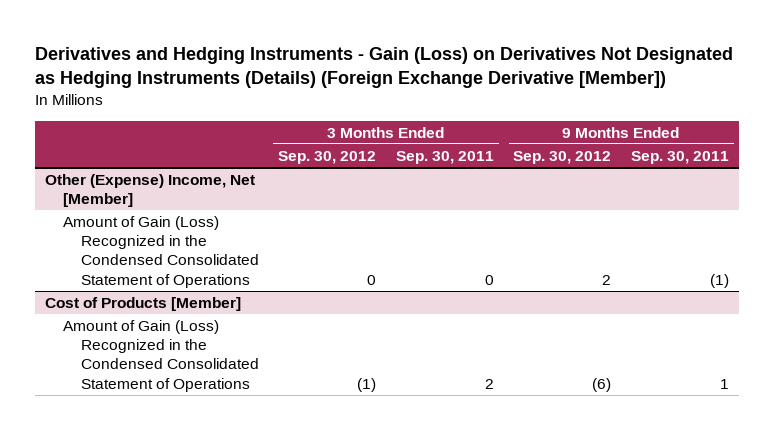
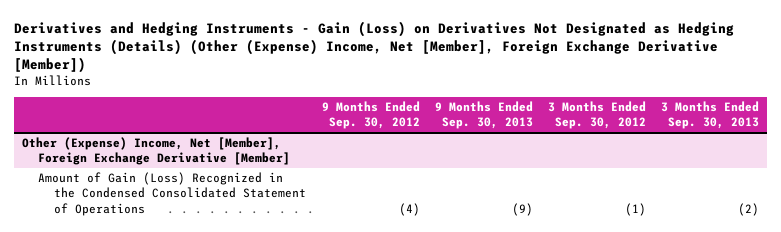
- Derivatives and Hedging Instruments - Gain (Loss) on Derivatives Not Designated as Hedging Instruments (Details) (Foreign Exchange Derivative [Member])
+ Derivatives and Hedging Instruments - Gain (Loss) on Derivatives Not Designated as Hedging Instruments (Details) (Other (Expense) Income, Net [Member], Foreign Exchange Derivative [Member])
- | 3 Months Ended Sep. 30, 2012 | 3 Months Ended Sep. 30, 2011 | 9 Months Ended Sep. 30, 2012 | 9 Months Ended Sep. 30, 2011
+ | 9 Months Ended Sep. 30, 2012 | 9 Months Ended Sep. 30, 2013 | 3 Months Ended Sep. 30, 2012 | 3 Months Ended Sep. 30, 2013
- Other (Expense) Income, Net [Member]
- Amount of Gain (Loss) Recognized in the Condensed Consolidated Statement of Operations | 0 | 0 | 2 | (1)
- Cost of Products [Member]
- Amount of Gain (Loss) Recognized in the Condensed Consolidated Statement of Operations | (1) | 2 | (6) | 1
+ Other (Expense) Income, Net [Member], Foreign Exchange Derivative [Member]
+ Amount of Gain (Loss) Recognized in the Condensed Consolidated Statement of Operations | (4) | (9) | (1) | (2)

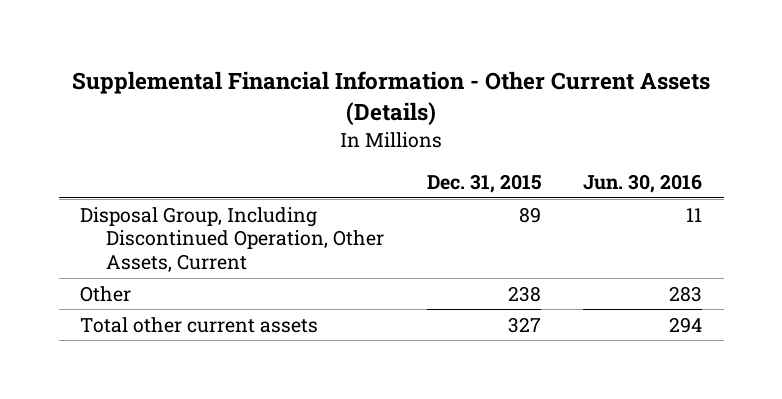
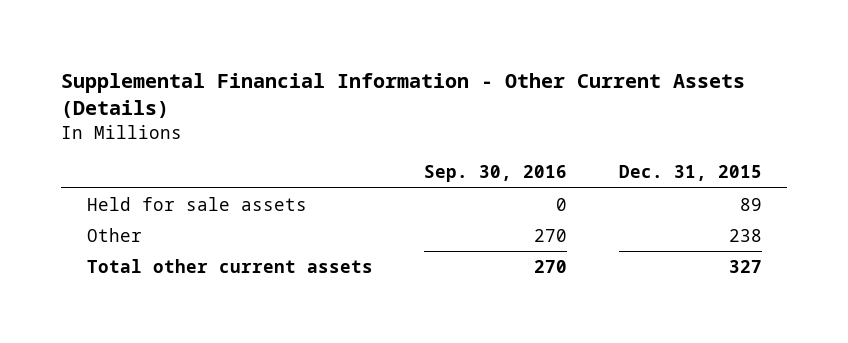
- | Dec. 31, 2015 | Jun. 30, 2016
+ | Sep. 30, 2016 | Dec. 31, 2015
- Disposal Group, Including Discontinued Operation, Other Assets, Current | 89 | 11
+ Held for sale assets | 0 | 89

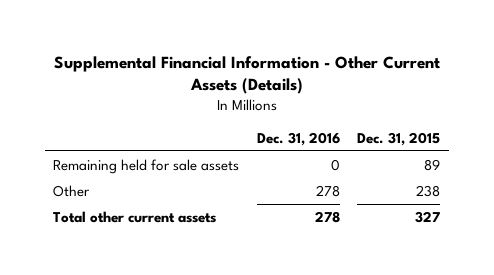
- | Sep. 30, 2016 | Dec. 31, 2015
+ | Dec. 31, 2016 | Dec. 31, 2015
- Held for sale assets | 0 | 89
+ Remaining held for sale assets | 0 | 89

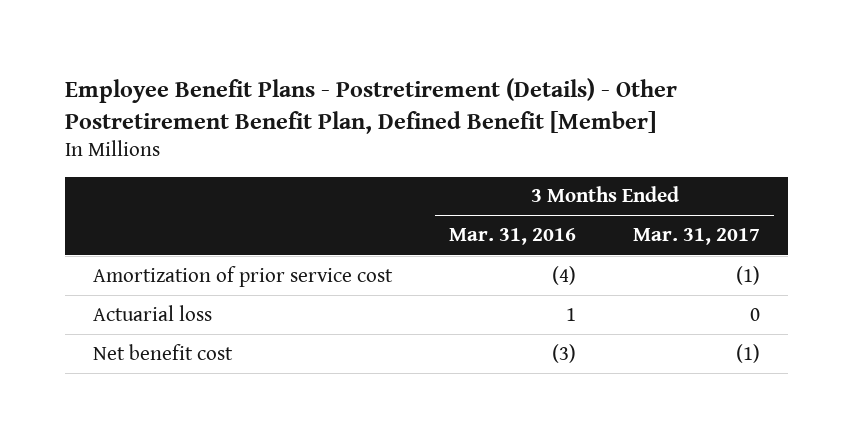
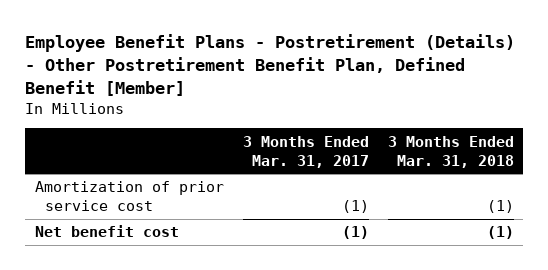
- | 3 Months Ended Mar. 31, 2016 | 3 Months Ended Mar. 31, 2017
+ | 3 Months Ended Mar. 31, 2017 | 3 Months Ended Mar. 31, 2018
- Actuarial loss | 1 | 0

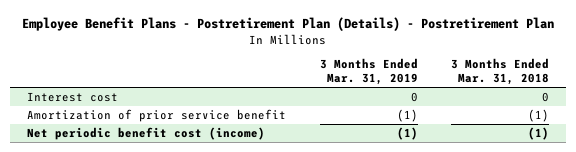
- Employee Benefit Plans - Postretirement (Details) - Other Postretirement Benefit Plan, Defined Benefit [Member]
+ Employee Benefit Plans - Postretirement Plan (Details) - Postretirement Plan
- | 3 Months Ended Mar. 31, 2017 | 3 Months Ended Mar. 31, 2018
+ | 3 Months Ended Mar. 31, 2019 | 3 Months Ended Mar. 31, 2018
- Amortization of prior service cost | (1) | (1)
- Net benefit cost | (1) | (1)
+ Interest cost | 0 | 0
+ Amortization of prior service benefit | (1) | (1)
+ Net periodic benefit cost (income) | (1) | (1)

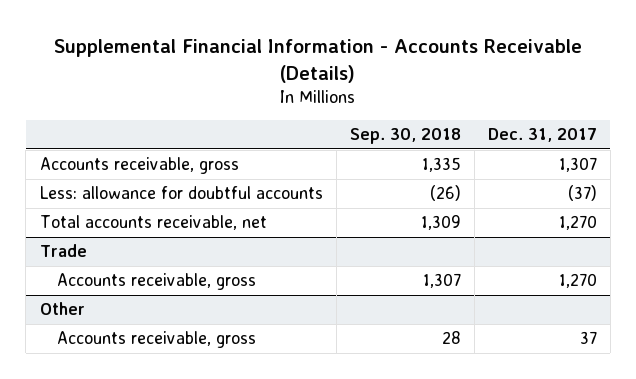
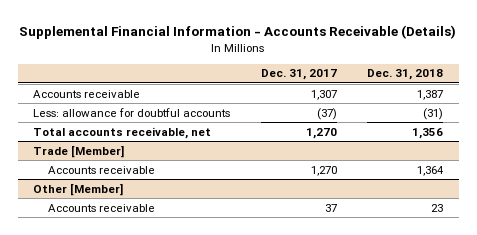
- | Sep. 30, 2018 | Dec. 31, 2017
+ | Dec. 31, 2017 | Dec. 31, 2018
- Accounts receivable, gross | 1,335 | 1,307
+ Accounts receivable | 1,307 | 1,387
- Trade
- Accounts receivable, gross | 1,307 | 1,270
- Other
- Accounts receivable, gross | 28 | 37
+ Trade [Member]
+ Accounts receivable | 1,270 | 1,364
+ Other [Member]
+ Accounts receivable | 37 | 23

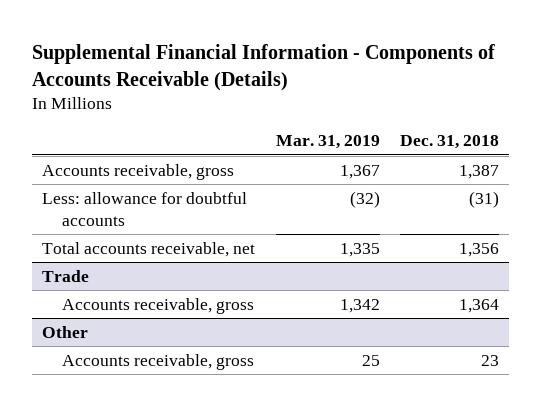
- Supplemental Financial Information - Accounts Receivable (Details)
+ Supplemental Financial Information - Components of Accounts Receivable (Details)
- | Dec. 31, 2017 | Dec. 31, 2018
+ | Mar. 31, 2019 | Dec. 31, 2018
- Accounts receivable | 1,307 | 1,387
+ Accounts receivable, gross | 1,367 | 1,387
- Trade [Member]
- Accounts receivable | 1,270 | 1,364
- Other [Member]
- Accounts receivable | 37 | 23
+ Trade
+ Accounts receivable, gross | 1,342 | 1,364
+ Other
+ Accounts receivable, gross | 25 | 23

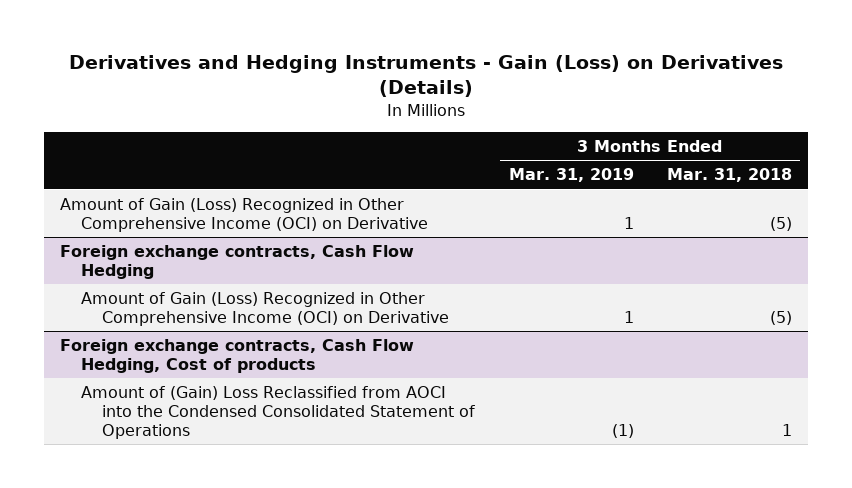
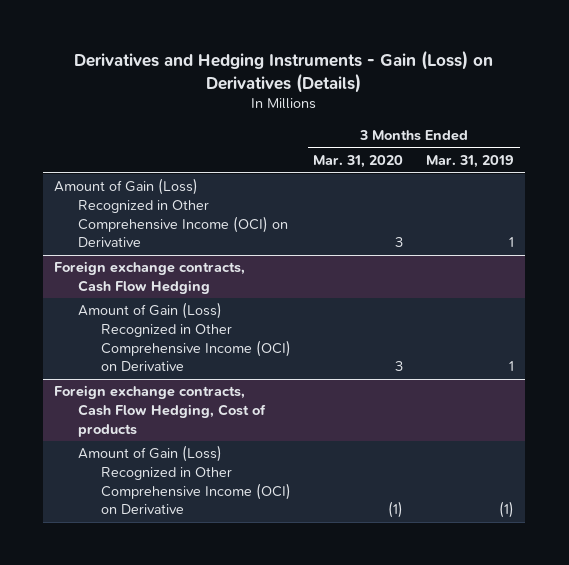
- | 3 Months Ended Mar. 31, 2019 | 3 Months Ended Mar. 31, 2018
+ | 3 Months Ended Mar. 31, 2020 | 3 Months Ended Mar. 31, 2019
@ Foreign exchange contracts, Cash Flow Hedging, Cost of products
- Amount of (Gain) Loss Reclassified from AOCI into the Condensed Consolidated Statement of Operations | (1) | 1
+ Amount of Gain (Loss) Recognized in Other Comprehensive Income (OCI) on Derivative | (1) | (1)

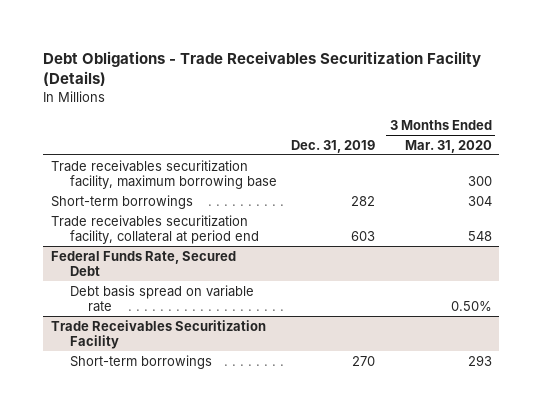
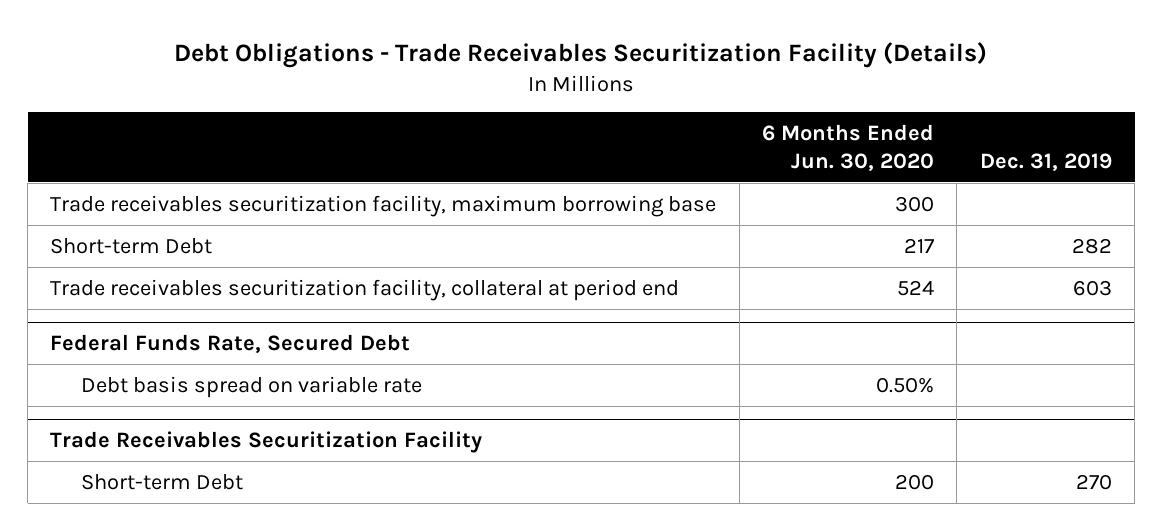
- | Dec. 31, 2019 | 3 Months Ended Mar. 31, 2020
+ | 6 Months Ended Jun. 30, 2020 | Dec. 31, 2019
- Short-term borrowings | 282 | 304
+ Short-term Debt | 217 | 282
@ Trade Receivables Securitization Facility
- Short-term borrowings | 270 | 293
+ Short-term Debt | 200 | 270

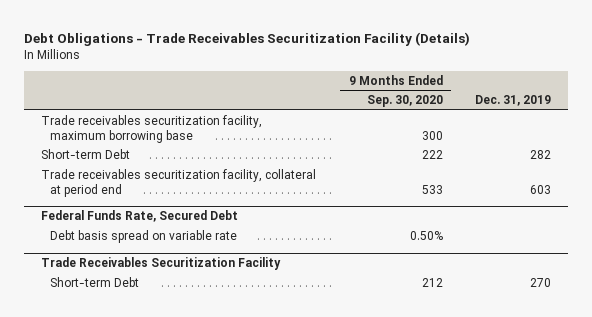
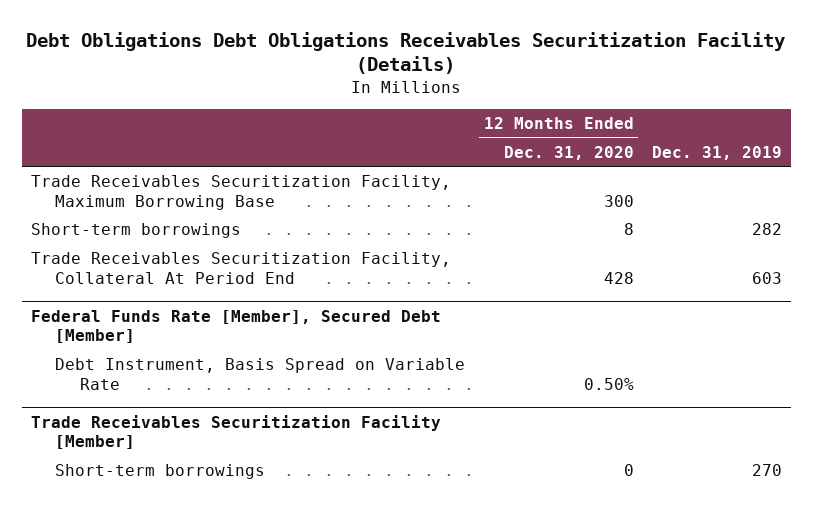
- Debt Obligations - Trade Receivables Securitization Facility (Details)
+ Debt Obligations Debt Obligations Receivables Securitization Facility (Details)
- | 9 Months Ended Sep. 30, 2020 | Dec. 31, 2019
+ | 12 Months Ended Dec. 31, 2020 | Dec. 31, 2019
- Trade receivables securitization facility, maximum borrowing base | 300 |
- Short-term Debt | 222 | 282
- Trade receivables securitization facility, collateral at period end | 533 | 603
- Federal Funds Rate, Secured Debt
- Debt basis spread on variable rate | 0.50% |
- Trade Receivables Securitization Facility
- Short-term Debt | 212 | 270
+ Trade Receivables Securitization Facility, Maximum Borrowing Base | 300 |
+ Short-term borrowings | 8 | 282
+ Trade Receivables Securitization Facility, Collateral At Period End | 428 | 603
+ Federal Funds Rate [Member], Secured Debt [Member]
+ Debt Instrument, Basis Spread on Variable Rate | 0.50% |
+ Trade Receivables Securitization Facility [Member]
+ Short-term borrowings | 0 | 270

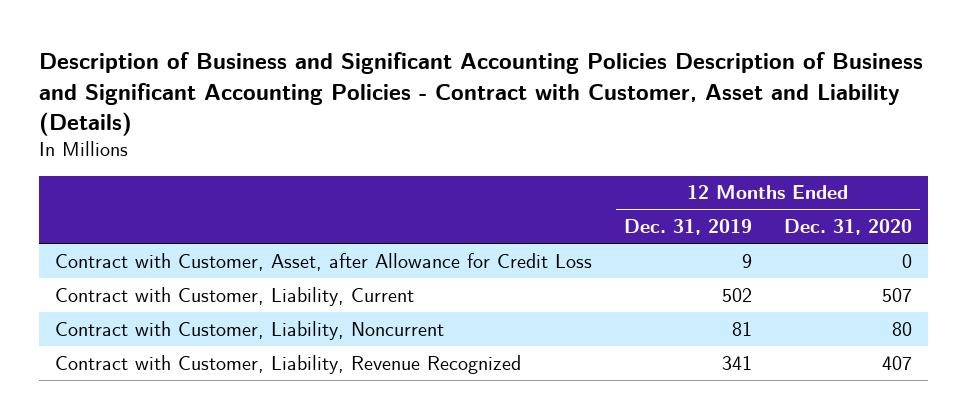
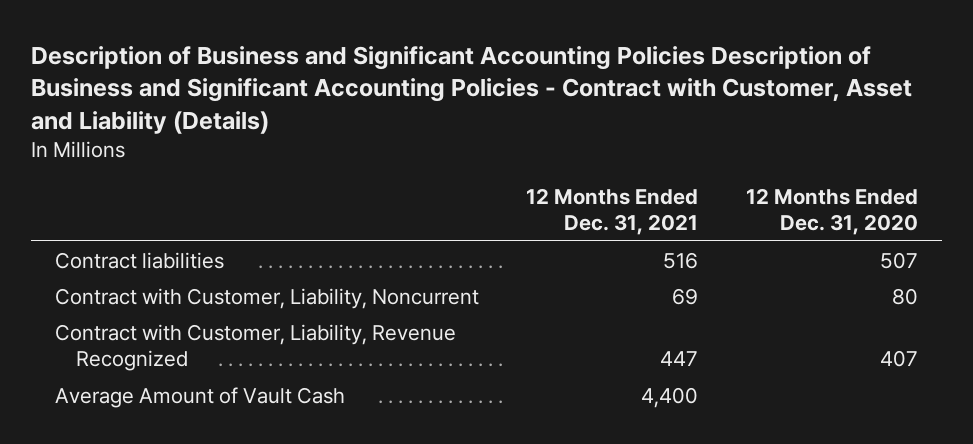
- | 12 Months Ended Dec. 31, 2019 | 12 Months Ended Dec. 31, 2020
+ | 12 Months Ended Dec. 31, 2021 | 12 Months Ended Dec. 31, 2020
- Contract with Customer, Asset, after Allowance for Credit Loss | 9 | 0
- Contract with Customer, Liability, Current | 502 | 507
+ Contract liabilities | 516 | 507
+ Average Amount of Vault Cash | 4,400 |

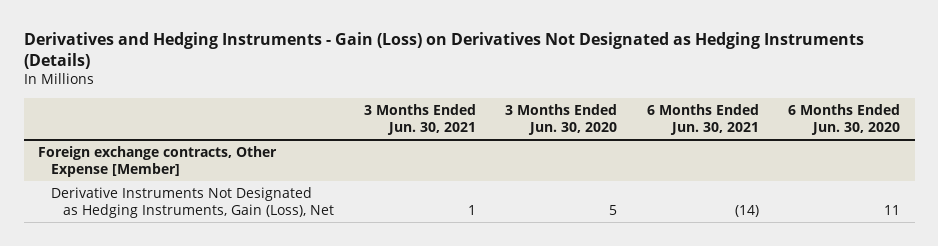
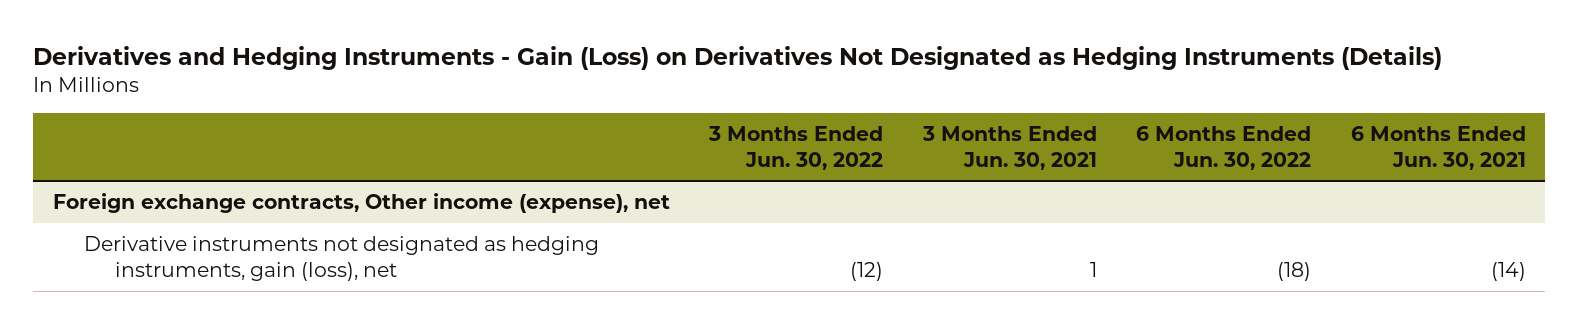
- | 3 Months Ended Jun. 30, 2021 | 3 Months Ended Jun. 30, 2020 | 6 Months Ended Jun. 30, 2021 | 6 Months Ended Jun. 30, 2020
+ | 3 Months Ended Jun. 30, 2022 | 3 Months Ended Jun. 30, 2021 | 6 Months Ended Jun. 30, 2022 | 6 Months Ended Jun. 30, 2021
- Foreign exchange contracts, Other Expense [Member]
- Derivative Instruments Not Designated as Hedging Instruments, Gain (Loss), Net | 1 | 5 | (14) | 11
+ Foreign exchange contracts, Other income (expense), net
+ Derivative instruments not designated as hedging instruments, gain (loss), net | (12) | 1 | (18) | (14)

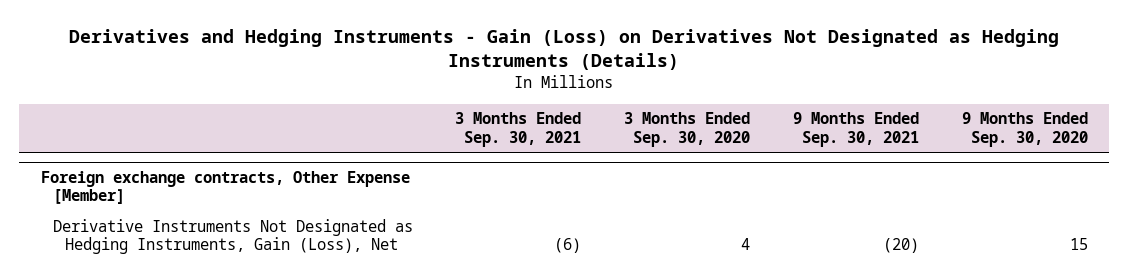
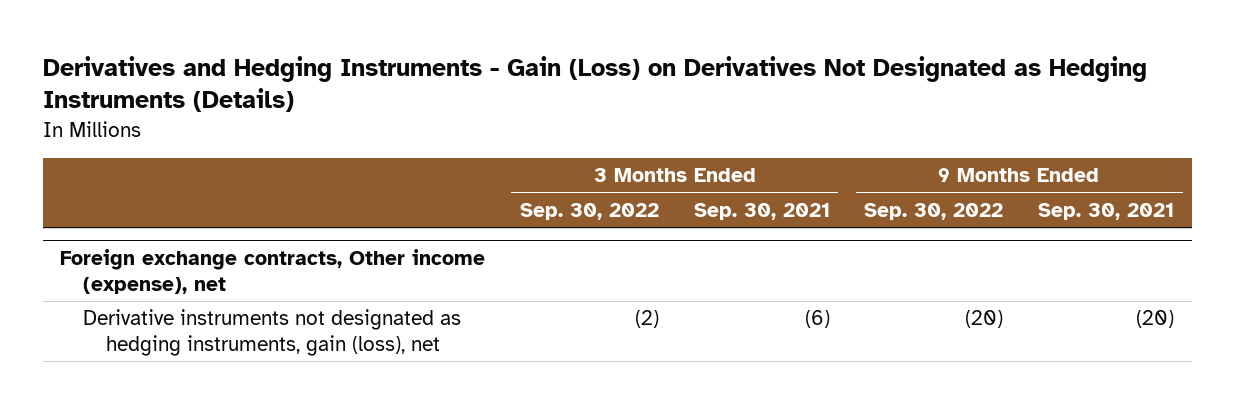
- | 3 Months Ended Sep. 30, 2021 | 3 Months Ended Sep. 30, 2020 | 9 Months Ended Sep. 30, 2021 | 9 Months Ended Sep. 30, 2020
+ | 3 Months Ended Sep. 30, 2022 | 3 Months Ended Sep. 30, 2021 | 9 Months Ended Sep. 30, 2022 | 9 Months Ended Sep. 30, 2021
- Foreign exchange contracts, Other Expense [Member]
- Derivative Instruments Not Designated as Hedging Instruments, Gain (Loss), Net | (6) | 4 | (20) | 15
+ Foreign exchange contracts, Other income (expense), net
+ Derivative instruments not designated as hedging instruments, gain (loss), net | (2) | (6) | (20) | (20)

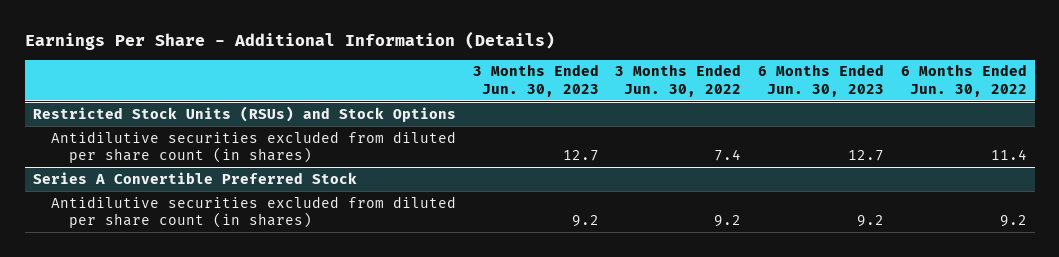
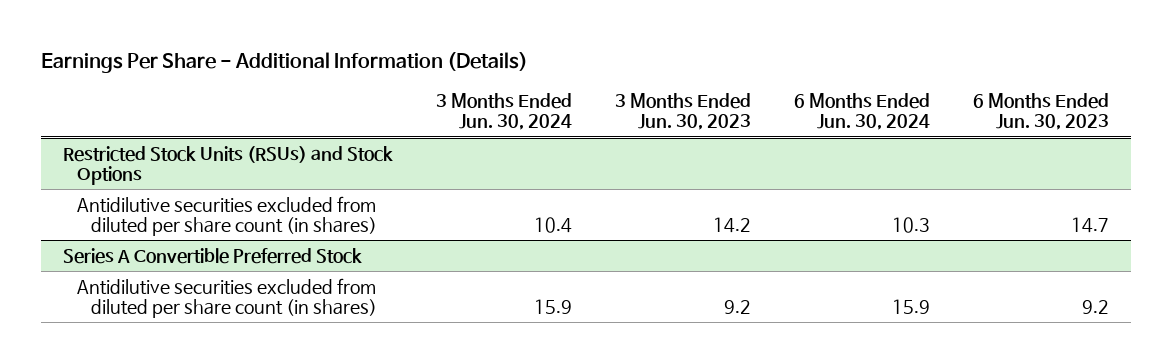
- | 3 Months Ended Jun. 30, 2023 | 3 Months Ended Jun. 30, 2022 | 6 Months Ended Jun. 30, 2023 | 6 Months Ended Jun. 30, 2022
+ | 3 Months Ended Jun. 30, 2024 | 3 Months Ended Jun. 30, 2023 | 6 Months Ended Jun. 30, 2024 | 6 Months Ended Jun. 30, 2023
@ Restricted Stock Units (RSUs) and Stock Options
- Antidilutive securities excluded from diluted per share count (in shares) | 12.7 | 7.4 | 12.7 | 11.4
+ Antidilutive securities excluded from diluted per share count (in shares) | 10.4 | 14.2 | 10.3 | 14.7

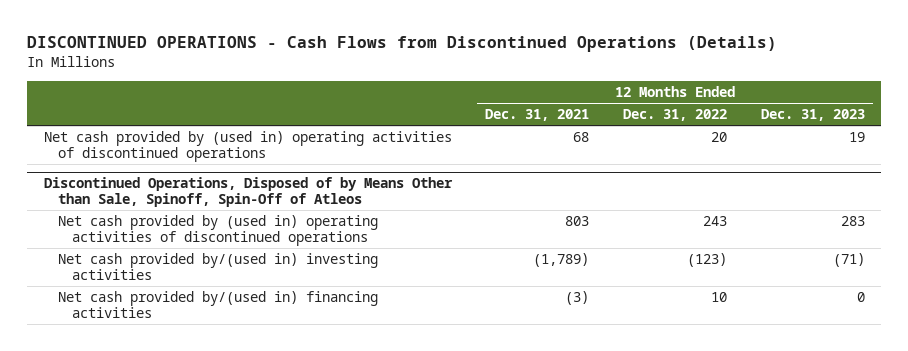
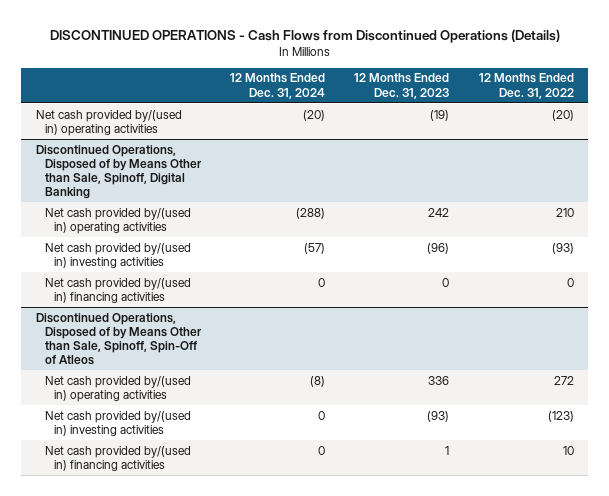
- | 12 Months Ended Dec. 31, 2021 | 12 Months Ended Dec. 31, 2022 | 12 Months Ended Dec. 31, 2023
+ | 12 Months Ended Dec. 31, 2024 | 12 Months Ended Dec. 31, 2023 | 12 Months Ended Dec. 31, 2022
- Net cash provided by (used in) operating activities of discontinued operations | 68 | 20 | 19
+ Net cash provided by/(used in) operating activities | (20) | (19) | (20)
+ Discontinued Operations, Disposed of by Means Other than Sale, Spinoff, Digital Banking
+ Net cash provided by/(used in) operating activities | (288) | 242 | 210
+ Net cash provided by/(used in) investing activities | (57) | (96) | (93)
+ Net cash provided by/(used in) financing activities | 0 | 0 | 0
@ Discontinued Operations, Disposed of by Means Other than Sale, Spinoff, Spin-Off of Atleos
- Net cash provided by (used in) operating activities of discontinued operations | 803 | 243 | 283
- Net cash provided by/(used in) investing activities | (1,789) | (123) | (71)
- Net cash provided by/(used in) financing activities | (3) | 10 | 0
+ Net cash provided by/(used in) operating activities | (8) | 336 | 272
+ Net cash provided by/(used in) investing activities | 0 | (93) | (123)
+ Net cash provided by/(used in) financing activities | 0 | 1 | 10

